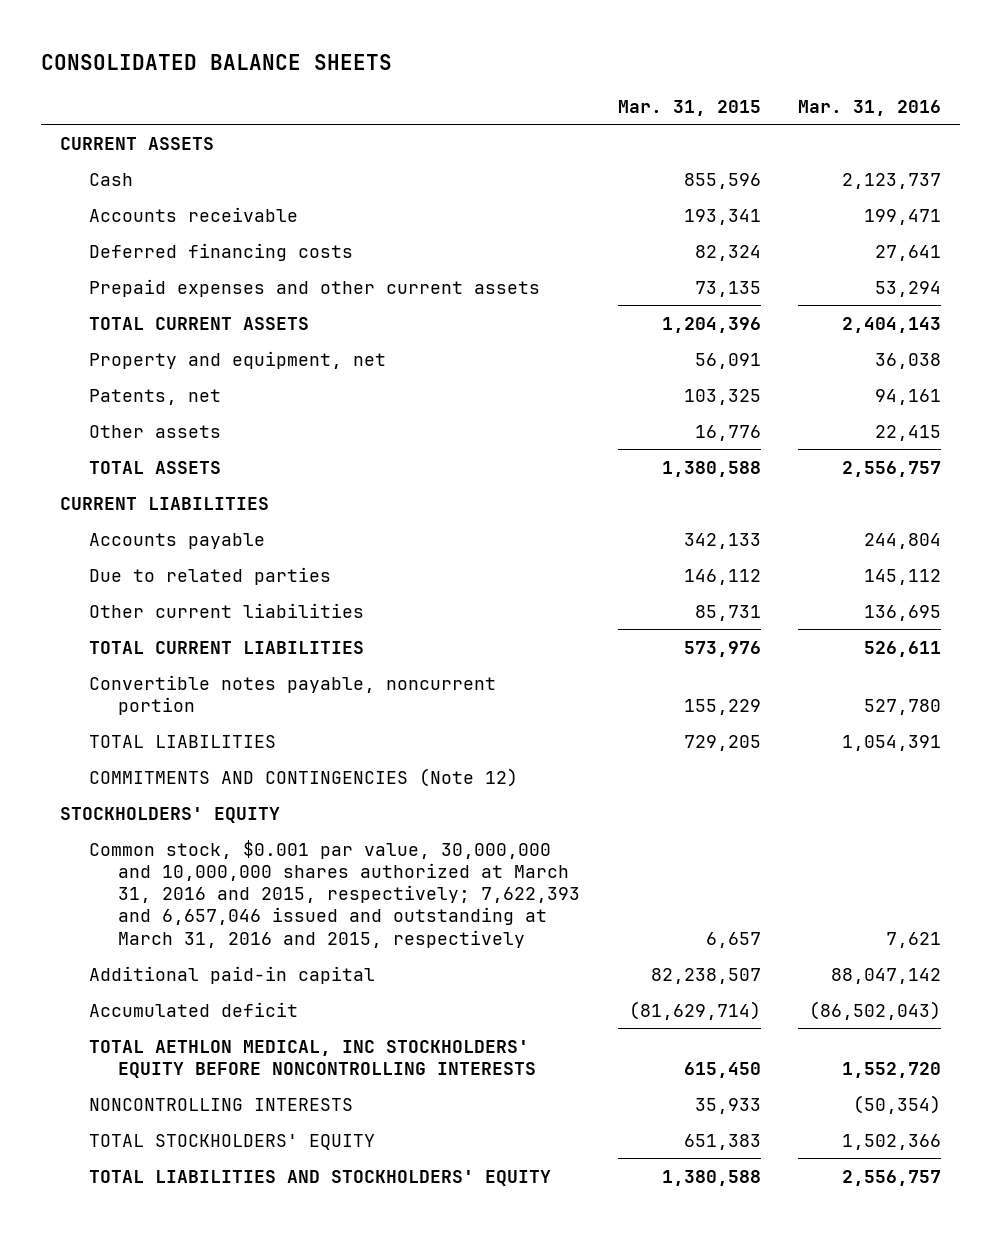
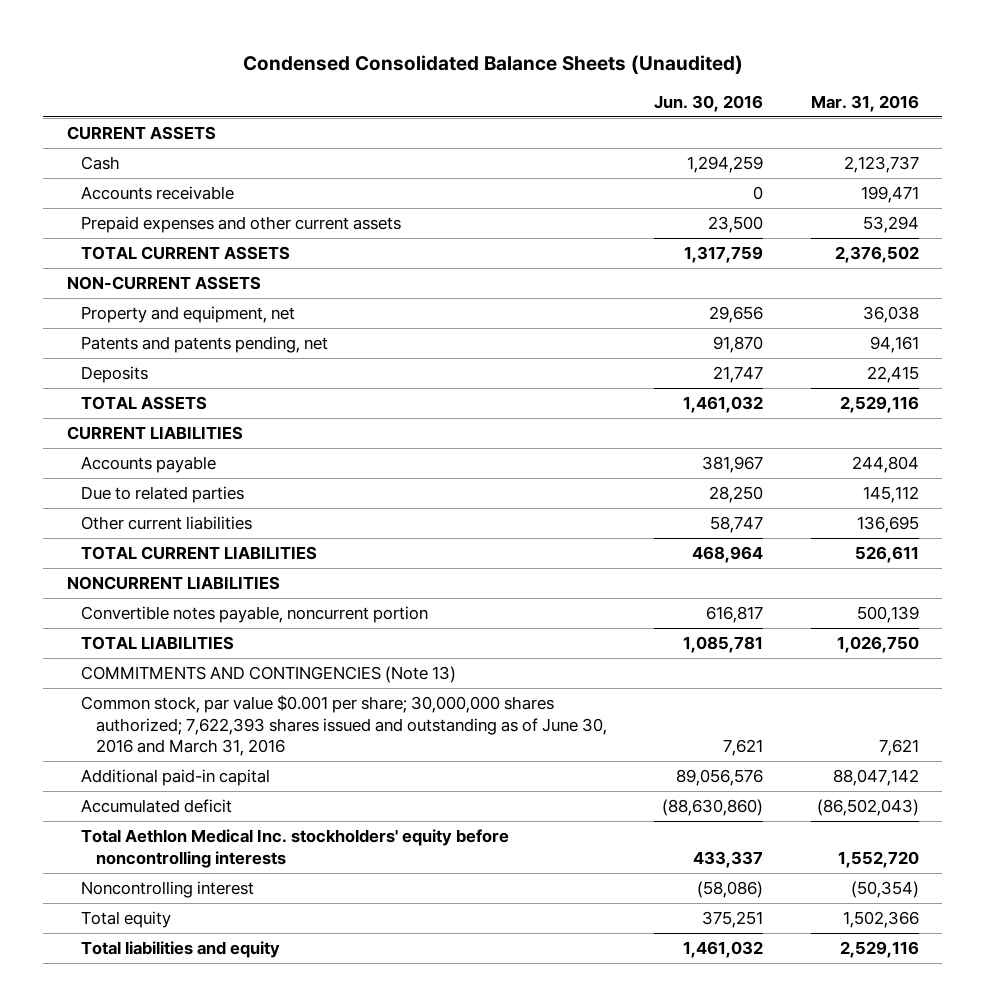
- CONSOLIDATED BALANCE SHEETS
+ Condensed Consolidated Balance Sheets (Unaudited)
- | Mar. 31, 2015 | Mar. 31, 2016
+ | Jun. 30, 2016 | Mar. 31, 2016
- Deferred financing costs | 82,324 | 27,641
- TOTAL CURRENT ASSETS | 1,204,396 | 2,404,143
+ TOTAL CURRENT ASSETS | 1,317,759 | 2,376,502
+ NON-CURRENT ASSETS
- Patents, net | 103,325 | 94,161
- Other assets | 16,776 | 22,415
- TOTAL ASSETS | 1,380,588 | 2,556,757
+ Patents and patents pending, net | 91,870 | 94,161
+ Deposits | 21,747 | 22,415
+ TOTAL ASSETS | 1,461,032 | 2,529,116
- Convertible notes payable, noncurrent portion | 155,229 | 527,780
- TOTAL LIABILITIES | 729,205 | 1,054,391
- COMMITMENTS AND CONTINGENCIES (Note 12)
- STOCKHOLDERS' EQUITY
- Common stock, $0.001 par value, 30,000,000 and 10,000,000 shares authorized at March 31, 2016 and 2015, respectively; 7,622,393 and 6,657,046 issued and outstanding at March 31, 2016 and 2015, respectively | 6,657 | 7,621
+ NONCURRENT LIABILITIES
+ Convertible notes payable, noncurrent portion | 616,817 | 500,139
+ TOTAL LIABILITIES | 1,085,781 | 1,026,750
+ COMMITMENTS AND CONTINGENCIES (Note 13)
+ Common stock, par value $0.001 per share; 30,000,000 shares authorized; 7,622,393 shares issued and outstanding as of June 30, 2016 and March 31, 2016 | 7,621 | 7,621
- TOTAL AETHLON MEDICAL, INC STOCKHOLDERS' EQUITY BEFORE NONCONTROLLING INTERESTS | 615,450 | 1,552,720
- NONCONTROLLING INTERESTS | 35,933 | (50,354)
- TOTAL STOCKHOLDERS' EQUITY | 651,383 | 1,502,366
- TOTAL LIABILITIES AND STOCKHOLDERS' EQUITY | 1,380,588 | 2,556,757
+ Total Aethlon Medical Inc. stockholders' equity before noncontrolling interests | 433,337 | 1,552,720
+ Noncontrolling interest | (58,086) | (50,354)
+ Total equity | 375,251 | 1,502,366
+ Total liabilities and equity | 1,461,032 | 2,529,116

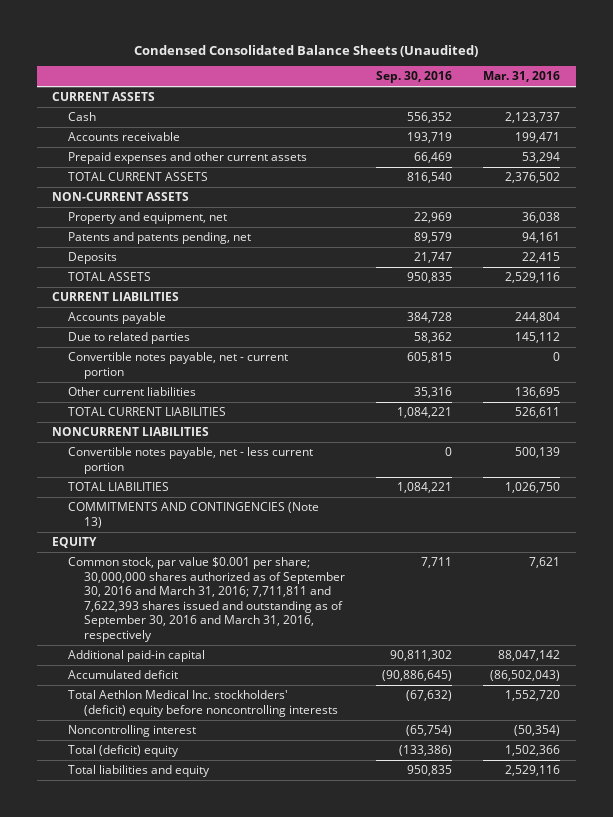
- | Jun. 30, 2016 | Mar. 31, 2016
+ | Sep. 30, 2016 | Mar. 31, 2016
+ Convertible notes payable, net - current portion | 605,815 | 0
- Convertible notes payable, noncurrent portion | 616,817 | 500,139
+ Convertible notes payable, net - less current portion | 0 | 500,139
- Common stock, par value $0.001 per share; 30,000,000 shares authorized; 7,622,393 shares issued and outstanding as of June 30, 2016 and March 31, 2016 | 7,621 | 7,621
+ EQUITY
+ Common stock, par value $0.001 per share; 30,000,000 shares authorized as of September 30, 2016 and March 31, 2016; 7,711,811 and 7,622,393 shares issued and outstanding as of September 30, 2016 and March 31, 2016, respectively | 7,711 | 7,621
- Total Aethlon Medical Inc. stockholders' equity before noncontrolling interests | 433,337 | 1,552,720
+ Total Aethlon Medical Inc. stockholders' (deficit) equity before noncontrolling interests | (67,632) | 1,552,720
- Total equity | 375,251 | 1,502,366
+ Total (deficit) equity | (133,386) | 1,502,366

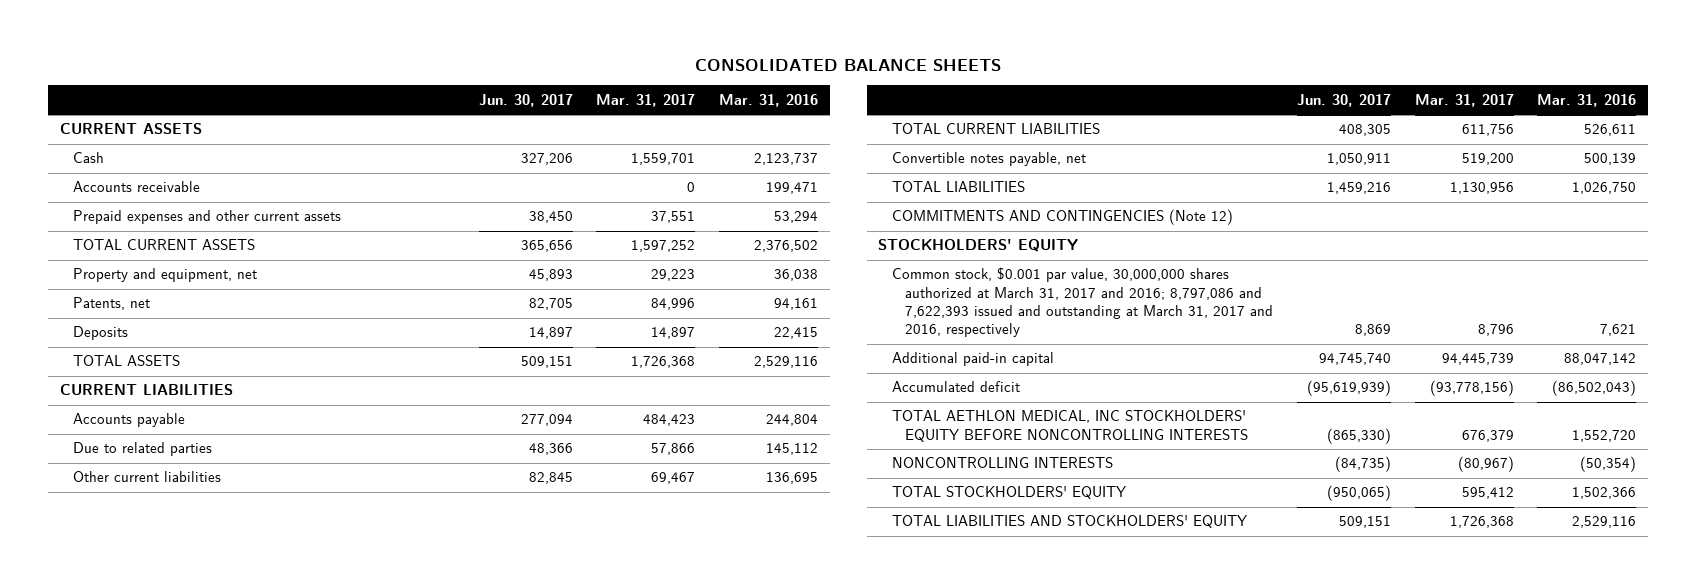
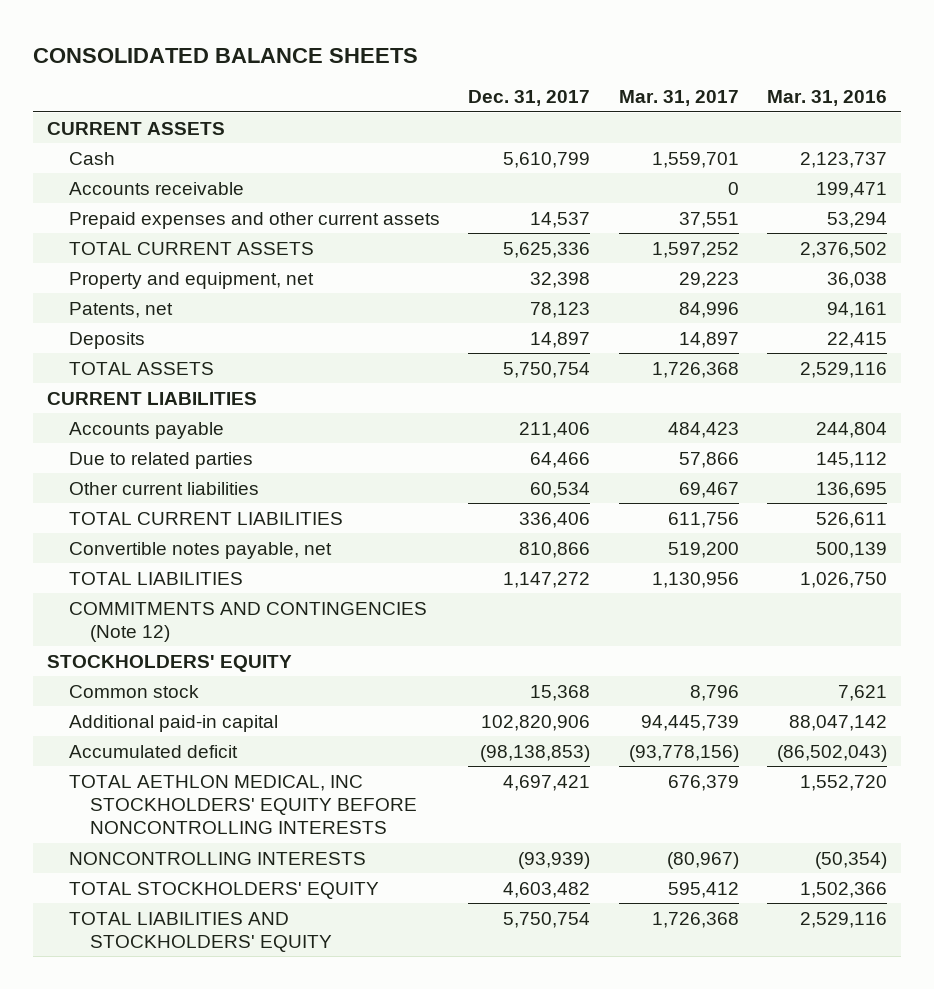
- | Jun. 30, 2017 | Mar. 31, 2017 | Mar. 31, 2016
+ | Dec. 31, 2017 | Mar. 31, 2017 | Mar. 31, 2016
- Common stock, $0.001 par value, 30,000,000 shares authorized at March 31, 2017 and 2016; 8,797,086 and 7,622,393 issued and outstanding at March 31, 2017 and 2016, respectively | 8,869 | 8,796 | 7,621
+ Common stock | 15,368 | 8,796 | 7,621

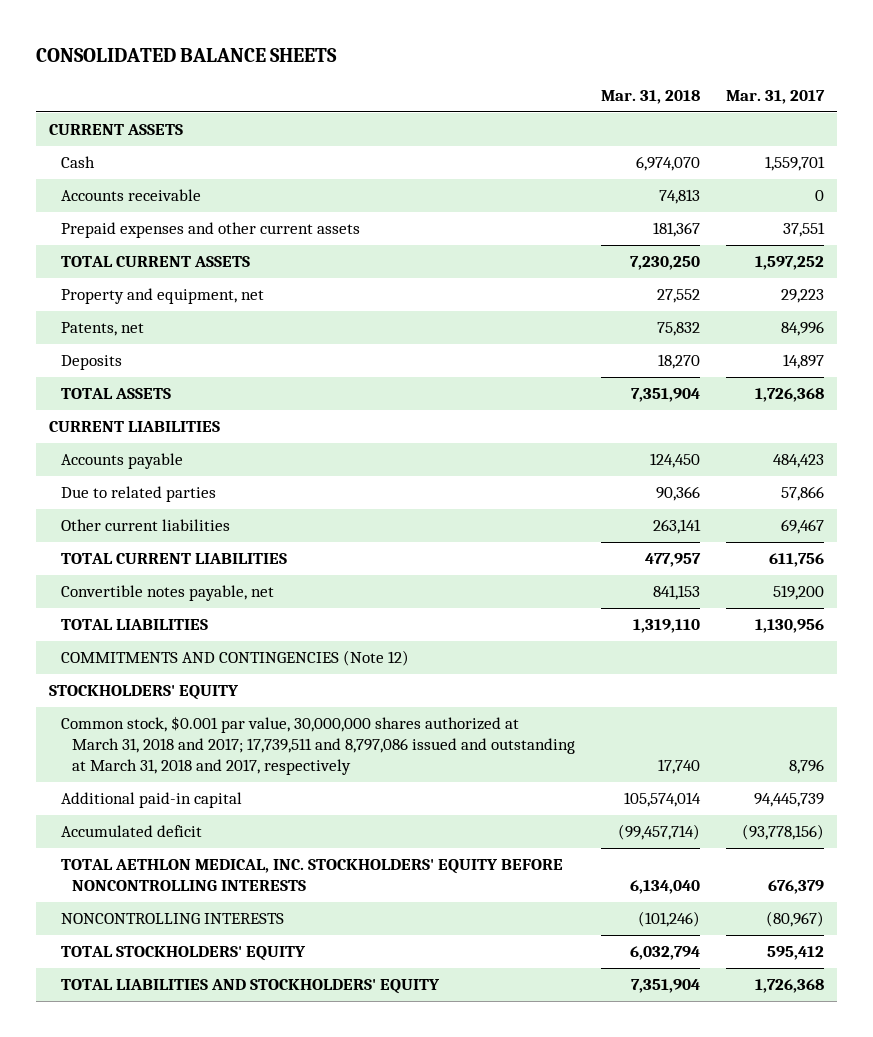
- | Dec. 31, 2017 | Mar. 31, 2017 | Mar. 31, 2016
+ | Mar. 31, 2018 | Mar. 31, 2017
- Common stock | 15,368 | 8,796 | 7,621
+ Common stock, $0.001 par value, 30,000,000 shares authorized at March 31, 2018 and 2017; 17,739,511 and 8,797,086 issued and outstanding at March 31, 2018 and 2017, respectively | 17,740 | 8,796
- TOTAL AETHLON MEDICAL, INC STOCKHOLDERS' EQUITY BEFORE NONCONTROLLING INTERESTS | 4,697,421 | 676,379 | 1,552,720
+ TOTAL AETHLON MEDICAL, INC. STOCKHOLDERS' EQUITY BEFORE NONCONTROLLING INTERESTS | 6,134,040 | 676,379

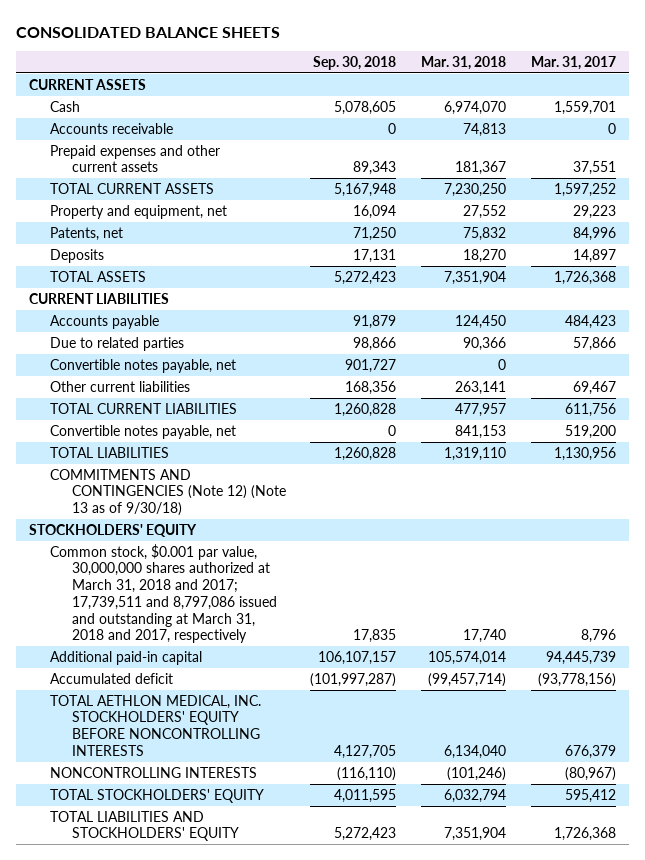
- | Mar. 31, 2018 | Mar. 31, 2017
+ | Sep. 30, 2018 | Mar. 31, 2018 | Mar. 31, 2017
+ Convertible notes payable, net | 901,727 | 0 |
- COMMITMENTS AND CONTINGENCIES (Note 12)
+ COMMITMENTS AND CONTINGENCIES (Note 12) (Note 13 as of 9/30/18)

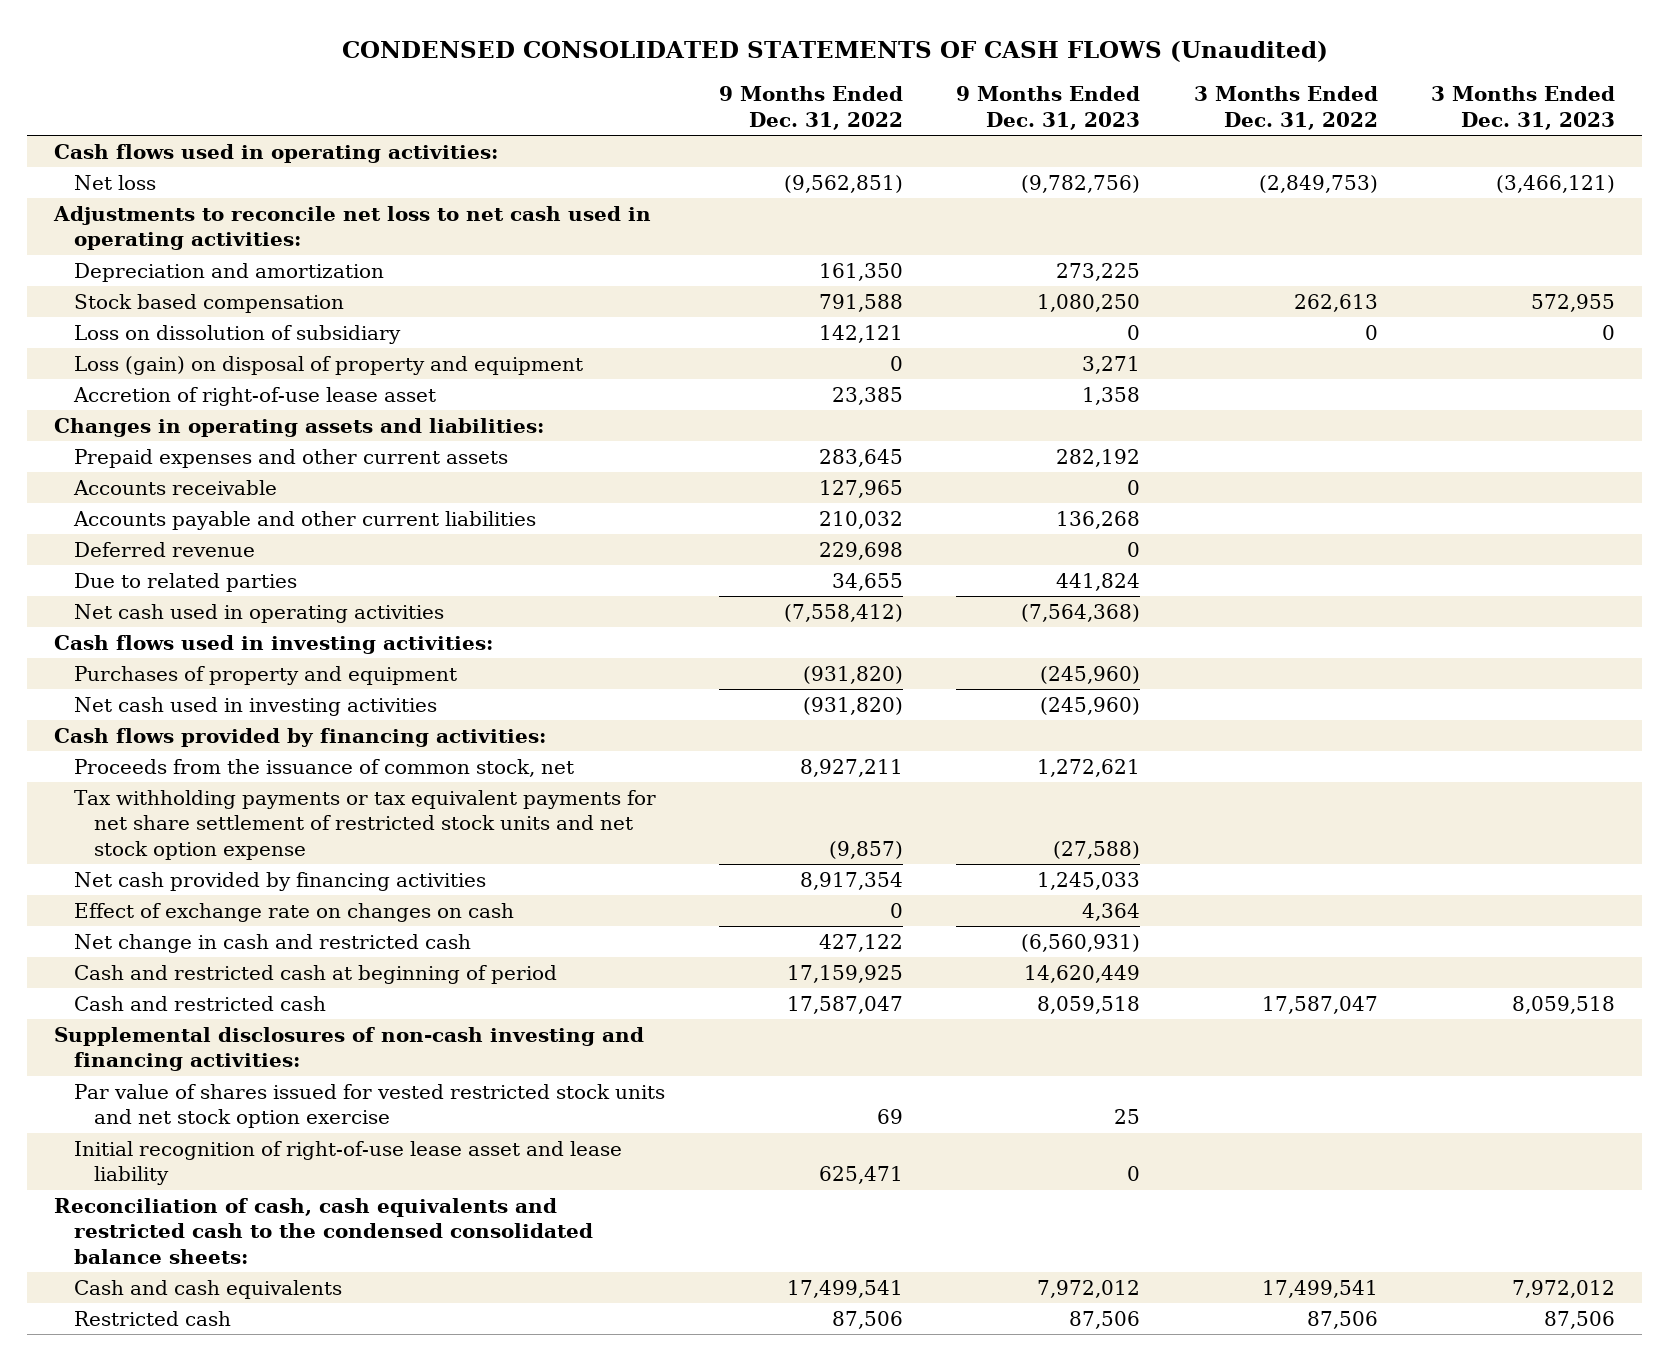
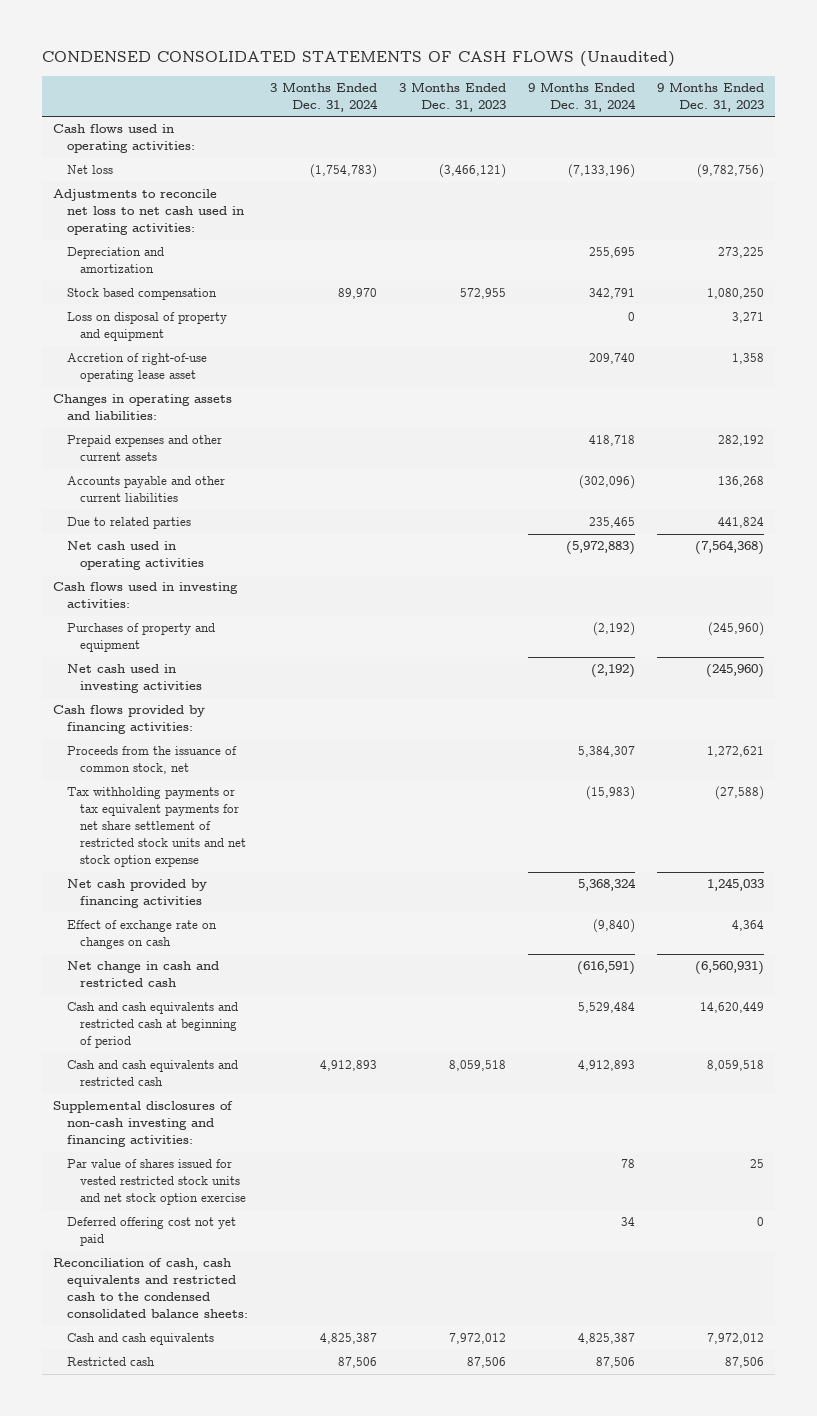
- | 9 Months Ended Dec. 31, 2022 | 9 Months Ended Dec. 31, 2023 | 3 Months Ended Dec. 31, 2022 | 3 Months Ended Dec. 31, 2023
+ | 3 Months Ended Dec. 31, 2024 | 3 Months Ended Dec. 31, 2023 | 9 Months Ended Dec. 31, 2024 | 9 Months Ended Dec. 31, 2023
- Loss on dissolution of subsidiary | 142,121 | 0 | 0 | 0
- Loss (gain) on disposal of property and equipment | 0 | 3,271 | |
- Accretion of right-of-use lease asset | 23,385 | 1,358 | |
+ Loss on disposal of property and equipment | | | 0 | 3,271
+ Accretion of right-of-use operating lease asset | | | 209,740 | 1,358
- Accounts receivable | 127,965 | 0 | |
- Deferred revenue | 229,698 | 0 | |
- Cash and restricted cash at beginning of period | 17,159,925 | 14,620,449 | |
- Cash and restricted cash | 17,587,047 | 8,059,518 | 17,587,047 | 8,059,518
+ Cash and cash equivalents and restricted cash at beginning of period | | | 5,529,484 | 14,620,449
+ Cash and cash equivalents and restricted cash | 4,912,893 | 8,059,518 | 4,912,893 | 8,059,518
- Initial recognition of right-of-use lease asset and lease liability | 625,471 | 0 | |
+ Deferred offering cost not yet paid | | | 34 | 0

